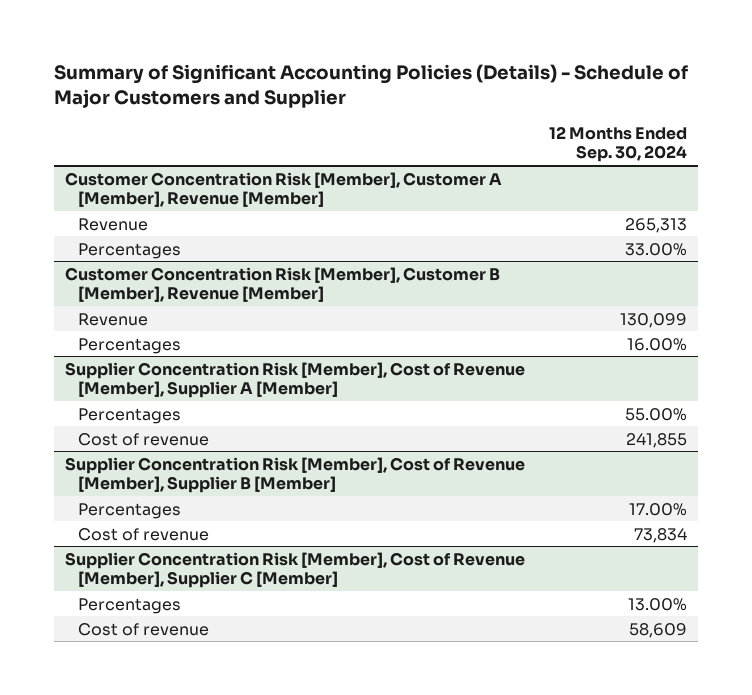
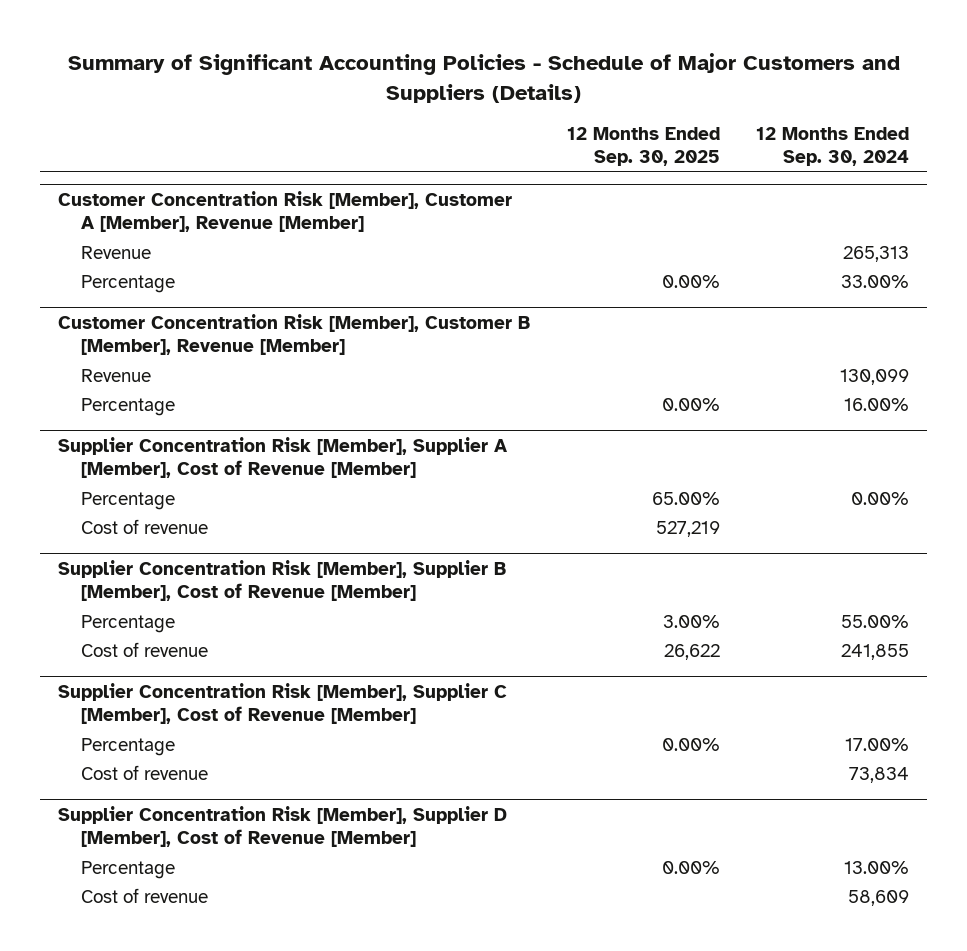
- Summary of Significant Accounting Policies (Details) - Schedule of Major Customers and Supplier
+ Summary of Significant Accounting Policies - Schedule of Major Customers and Suppliers (Details)
- | 12 Months Ended Sep. 30, 2024
+ | 12 Months Ended Sep. 30, 2025 | 12 Months Ended Sep. 30, 2024
@ Customer Concentration Risk [Member], Customer A [Member], Revenue [Member]
- Percentages | 33.00%
+ Percentage | 0.00% | 33.00%
@ Customer Concentration Risk [Member], Customer B [Member], Revenue [Member]
- Percentages | 16.00%
- Supplier Concentration Risk [Member], Cost of Revenue [Member], Supplier A [Member]
- Percentages | 55.00%
@ Customer Concentration Risk [Member], Customer B [Member], Revenue [Member]
+ Percentage | 0.00% | 16.00%
+ Supplier Concentration Risk [Member], Supplier A [Member], Cost of Revenue [Member]
+ Percentage | 65.00% | 0.00%
+ Cost of revenue | 527,219 |
+ Supplier Concentration Risk [Member], Supplier B [Member], Cost of Revenue [Member]
+ Percentage | 3.00% | 55.00%
- Supplier Concentration Risk [Member], Cost of Revenue [Member], Supplier B [Member]
- Percentages | 17.00%
+ Supplier Concentration Risk [Member], Supplier C [Member], Cost of Revenue [Member]
+ Percentage | 0.00% | 17.00%
- Supplier Concentration Risk [Member], Cost of Revenue [Member], Supplier C [Member]
- Percentages | 13.00%
+ Supplier Concentration Risk [Member], Supplier D [Member], Cost of Revenue [Member]
+ Percentage | 0.00% | 13.00%

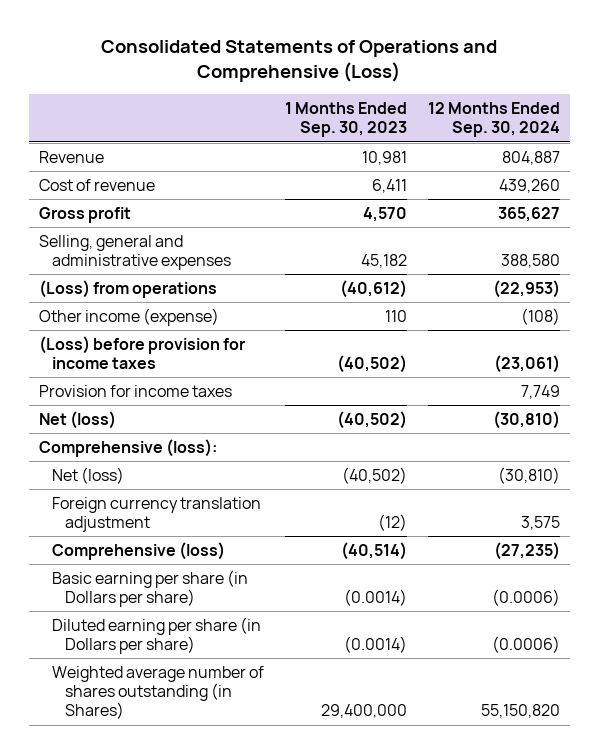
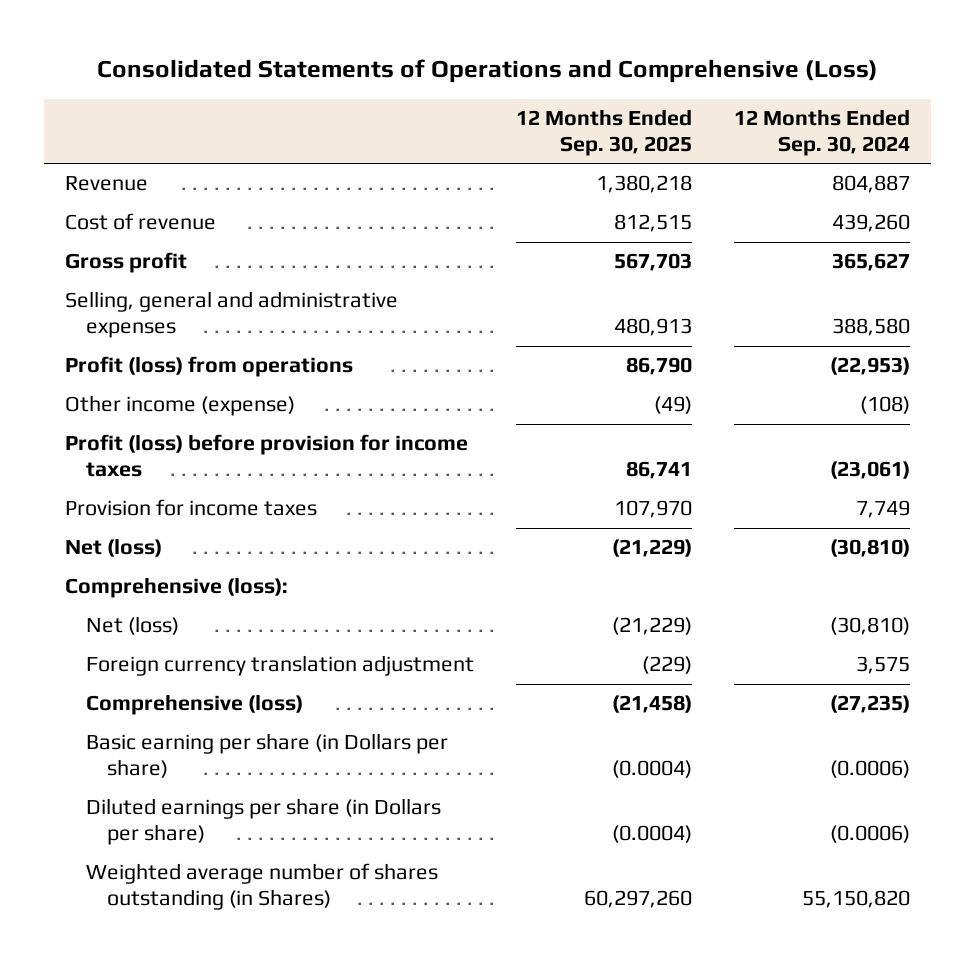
- | 1 Months Ended Sep. 30, 2023 | 12 Months Ended Sep. 30, 2024
+ | 12 Months Ended Sep. 30, 2025 | 12 Months Ended Sep. 30, 2024
- (Loss) from operations | (40,612) | (22,953)
+ Profit (loss) from operations | 86,790 | (22,953)
- (Loss) before provision for income taxes | (40,502) | (23,061)
+ Profit (loss) before provision for income taxes | 86,741 | (23,061)
- Diluted earning per share (in Dollars per share) | (0.0014) | (0.0006)
+ Diluted earnings per share (in Dollars per share) | (0.0004) | (0.0006)

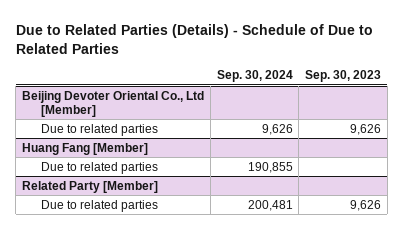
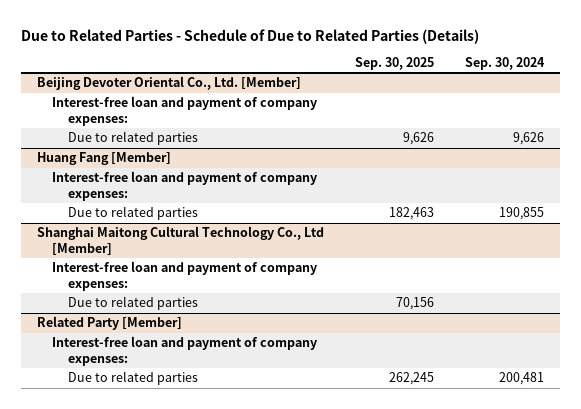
- Due to Related Parties (Details) - Schedule of Due to Related Parties
+ Due to Related Parties - Schedule of Due to Related Parties (Details)
- | Sep. 30, 2024 | Sep. 30, 2023
+ | Sep. 30, 2025 | Sep. 30, 2024
- Beijing Devoter Oriental Co., Ltd [Member]
+ Beijing Devoter Oriental Co., Ltd. [Member]
+ Interest-free loan and payment of company expenses:
@ Huang Fang [Member]
+ Interest-free loan and payment of company expenses:
+ Shanghai Maitong Cultural Technology Co., Ltd [Member]
+ Interest-free loan and payment of company expenses:
+ Due to related parties | 70,156 |
@ Related Party [Member]
+ Interest-free loan and payment of company expenses:

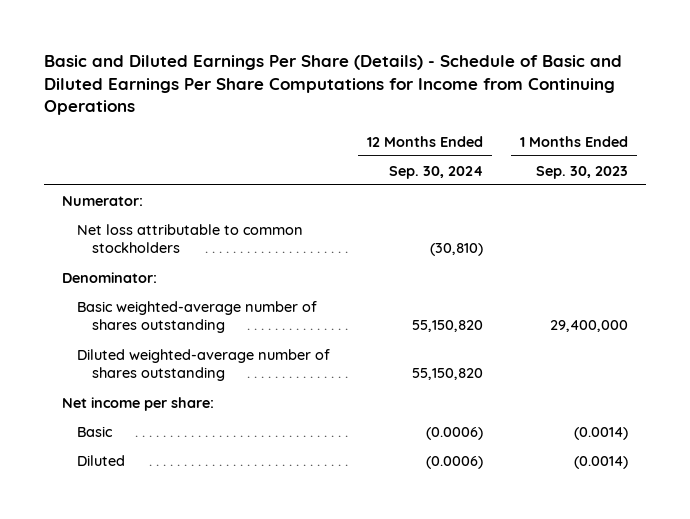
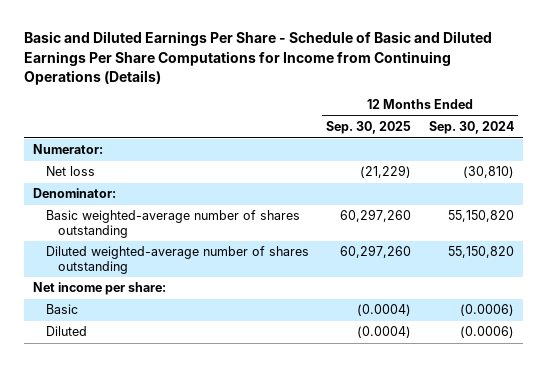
- Basic and Diluted Earnings Per Share (Details) - Schedule of Basic and Diluted Earnings Per Share Computations for Income from Continuing Operations
+ Basic and Diluted Earnings Per Share - Schedule of Basic and Diluted Earnings Per Share Computations for Income from Continuing Operations (Details)
- | 12 Months Ended Sep. 30, 2024 | 1 Months Ended Sep. 30, 2023
+ | 12 Months Ended Sep. 30, 2025 | 12 Months Ended Sep. 30, 2024
- Net loss attributable to common stockholders | (30,810) |
+ Net loss | (21,229) | (30,810)

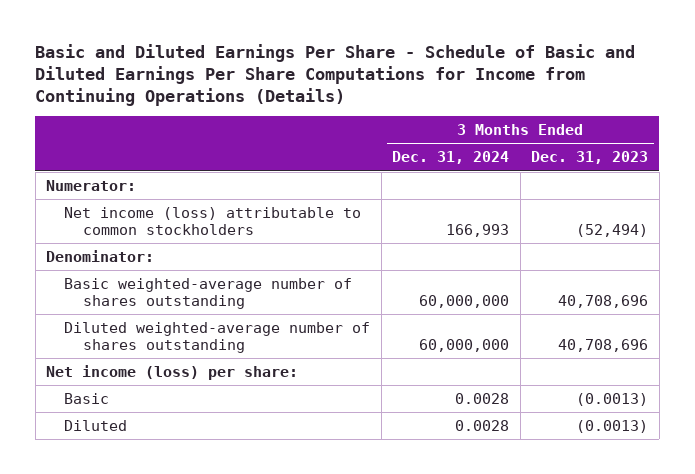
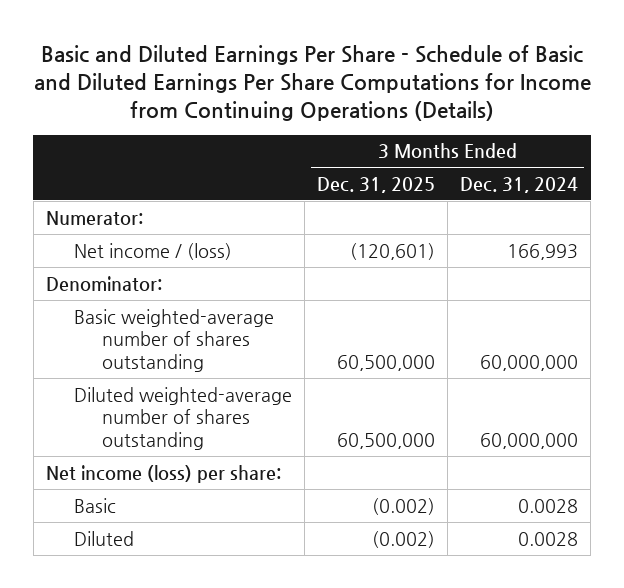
- | 3 Months Ended Dec. 31, 2024 | 3 Months Ended Dec. 31, 2023
+ | 3 Months Ended Dec. 31, 2025 | 3 Months Ended Dec. 31, 2024
- Net income (loss) attributable to common stockholders | 166,993 | (52,494)
+ Net income / (loss) | (120,601) | 166,993

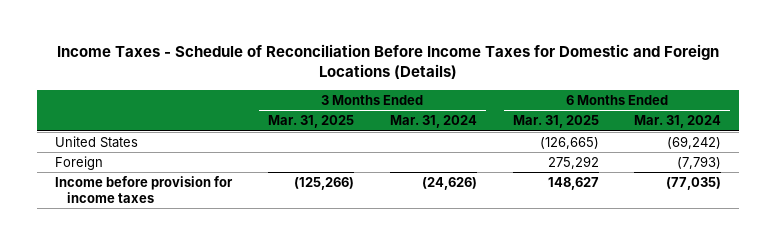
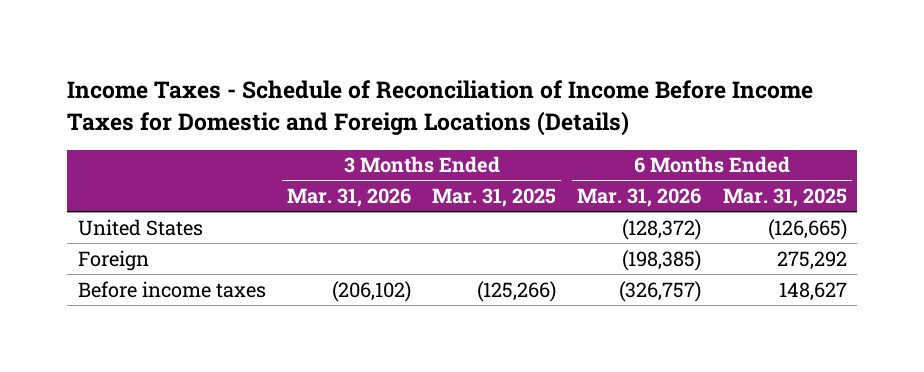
- Income Taxes - Schedule of Reconciliation Before Income Taxes for Domestic and Foreign Locations (Details)
+ Income Taxes - Schedule of Reconciliation of Income Before Income Taxes for Domestic and Foreign Locations (Details)
- | 3 Months Ended Mar. 31, 2025 | 3 Months Ended Mar. 31, 2024 | 6 Months Ended Mar. 31, 2025 | 6 Months Ended Mar. 31, 2024
+ | 3 Months Ended Mar. 31, 2026 | 3 Months Ended Mar. 31, 2025 | 6 Months Ended Mar. 31, 2026 | 6 Months Ended Mar. 31, 2025
- Income before provision for income taxes | (125,266) | (24,626) | 148,627 | (77,035)
+ Before income taxes | (206,102) | (125,266) | (326,757) | 148,627

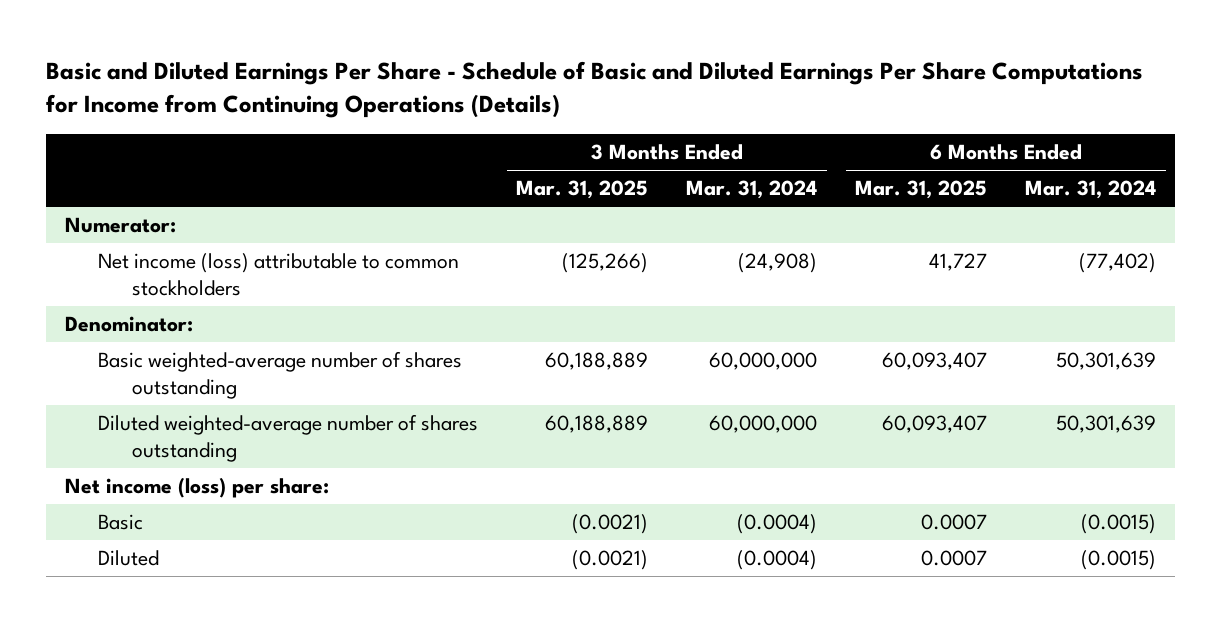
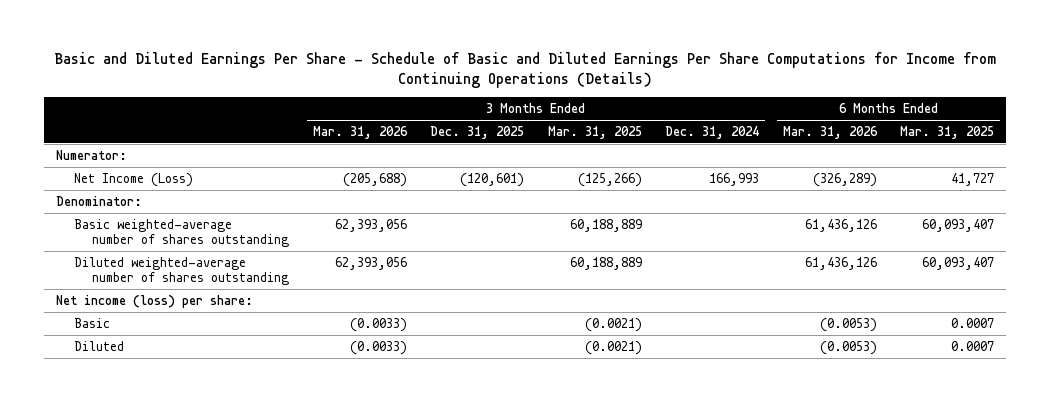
- | 3 Months Ended Mar. 31, 2025 | 3 Months Ended Mar. 31, 2024 | 6 Months Ended Mar. 31, 2025 | 6 Months Ended Mar. 31, 2024
+ | 3 Months Ended Mar. 31, 2026 | 3 Months Ended Dec. 31, 2025 | 3 Months Ended Mar. 31, 2025 | 3 Months Ended Dec. 31, 2024 | 6 Months Ended Mar. 31, 2026 | 6 Months Ended Mar. 31, 2025
- Net income (loss) attributable to common stockholders | (125,266) | (24,908) | 41,727 | (77,402)
+ Net Income (Loss) | (205,688) | (120,601) | (125,266) | 166,993 | (326,289) | 41,727

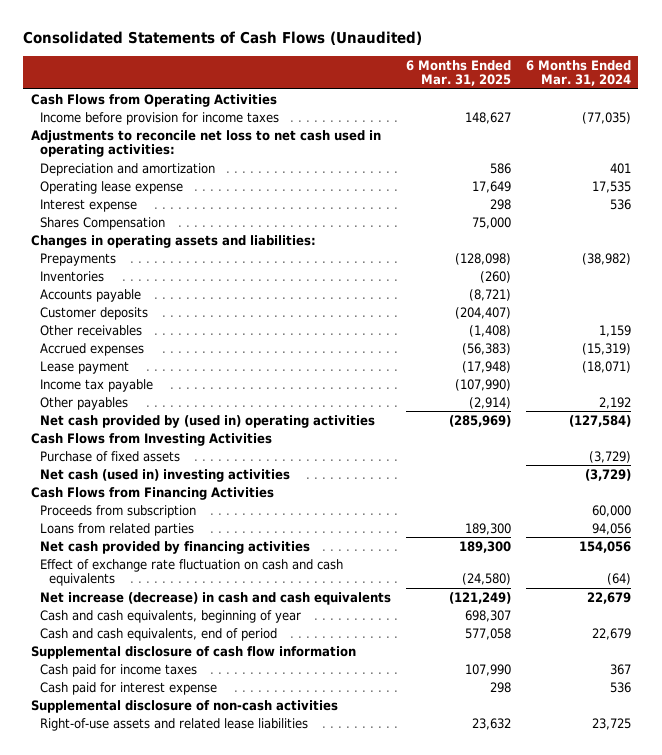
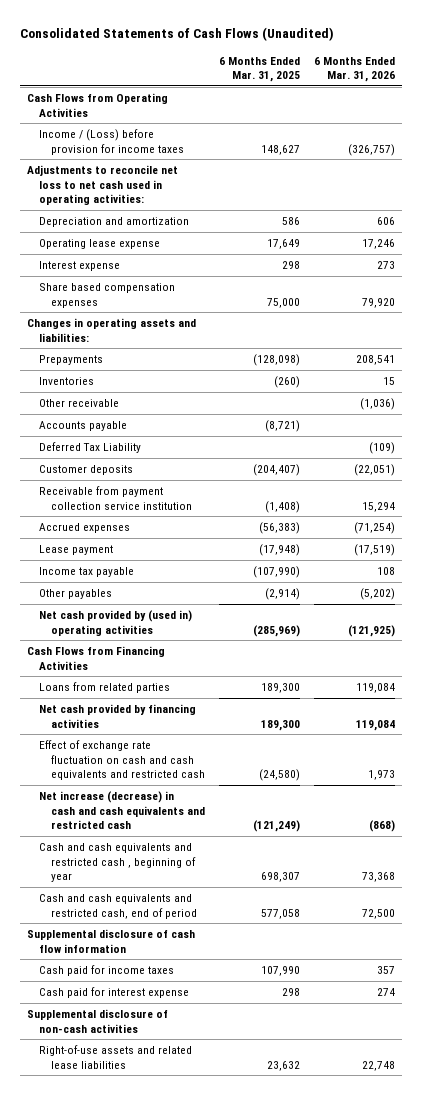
- | 6 Months Ended Mar. 31, 2025 | 6 Months Ended Mar. 31, 2024
+ | 6 Months Ended Mar. 31, 2025 | 6 Months Ended Mar. 31, 2026
- Income before provision for income taxes | 148,627 | (77,035)
+ Income / (Loss) before provision for income taxes | 148,627 | (326,757)
- Shares Compensation | 75,000 |
+ Share based compensation expenses | 75,000 | 79,920
+ Other receivable | | (1,036)
+ Deferred Tax Liability | | (109)
- Other receivables | (1,408) | 1,159
+ Receivable from payment collection service institution | (1,408) | 15,294
- Cash Flows from Investing Activities
- Purchase of fixed assets | | (3,729)
- Net cash (used in) investing activities | | (3,729)
- Proceeds from subscription | | 60,000
- Effect of exchange rate fluctuation on cash and cash equivalents | (24,580) | (64)
- Net increase (decrease) in cash and cash equivalents | (121,249) | 22,679
- Cash and cash equivalents, beginning of year | 698,307 |
- Cash and cash equivalents, end of period | 577,058 | 22,679
+ Effect of exchange rate fluctuation on cash and cash equivalents and restricted cash | (24,580) | 1,973
+ Net increase (decrease) in cash and cash equivalents and restricted cash | (121,249) | (868)
+ Cash and cash equivalents and restricted cash , beginning of year | 698,307 | 73,368
+ Cash and cash equivalents and restricted cash, end of period | 577,058 | 72,500

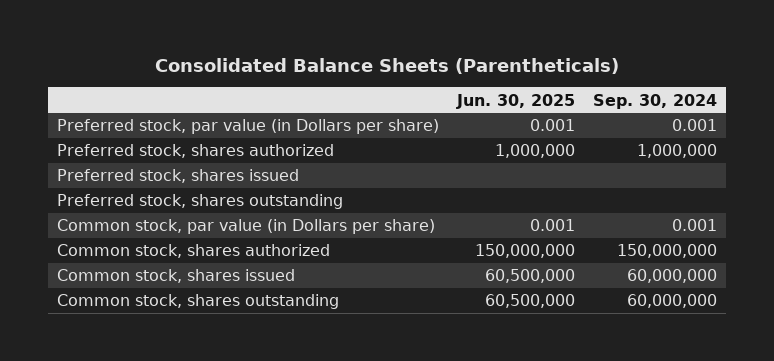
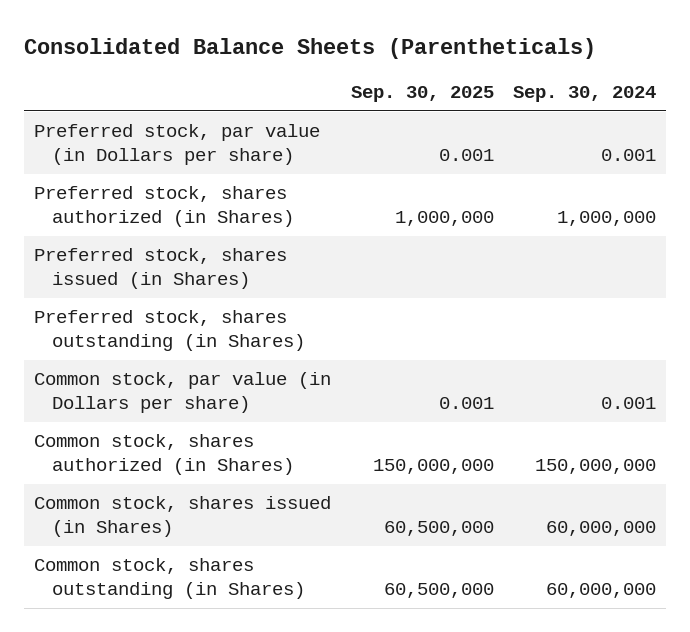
- | Jun. 30, 2025 | Sep. 30, 2024
+ | Sep. 30, 2025 | Sep. 30, 2024
- Preferred stock, shares authorized | 1,000,000 | 1,000,000
- Preferred stock, shares issued
- Preferred stock, shares outstanding
+ Preferred stock, shares authorized (in Shares) | 1,000,000 | 1,000,000
+ Preferred stock, shares issued (in Shares)
+ Preferred stock, shares outstanding (in Shares)
- Common stock, shares authorized | 150,000,000 | 150,000,000
- Common stock, shares issued | 60,500,000 | 60,000,000
- Common stock, shares outstanding | 60,500,000 | 60,000,000
+ Common stock, shares authorized (in Shares) | 150,000,000 | 150,000,000
+ Common stock, shares issued (in Shares) | 60,500,000 | 60,000,000
+ Common stock, shares outstanding (in Shares) | 60,500,000 | 60,000,000

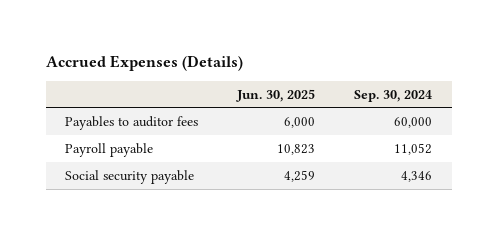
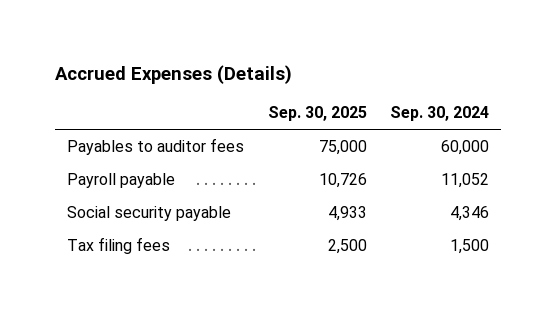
- | Jun. 30, 2025 | Sep. 30, 2024
+ | Sep. 30, 2025 | Sep. 30, 2024
+ Tax filing fees | 2,500 | 1,500

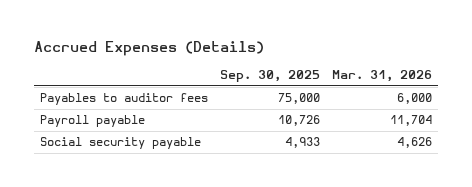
- | Sep. 30, 2025 | Sep. 30, 2024
+ | Sep. 30, 2025 | Mar. 31, 2026
- Tax filing fees | 2,500 | 1,500

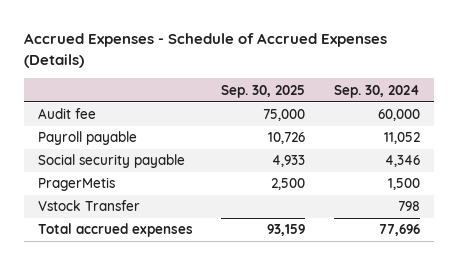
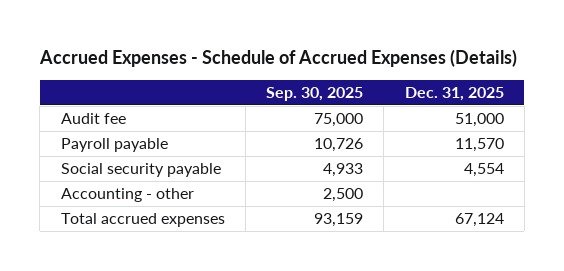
- | Sep. 30, 2025 | Sep. 30, 2024
+ | Sep. 30, 2025 | Dec. 31, 2025
- PragerMetis | 2,500 | 1,500
- Vstock Transfer | | 798
+ Accounting - other | 2,500 |

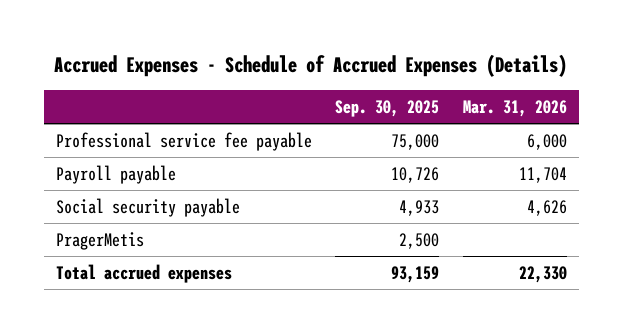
- | Sep. 30, 2025 | Dec. 31, 2025
+ | Sep. 30, 2025 | Mar. 31, 2026
- Audit fee | 75,000 | 51,000
+ Professional service fee payable | 75,000 | 6,000
- Accounting - other | 2,500 |
+ PragerMetis | 2,500 |

